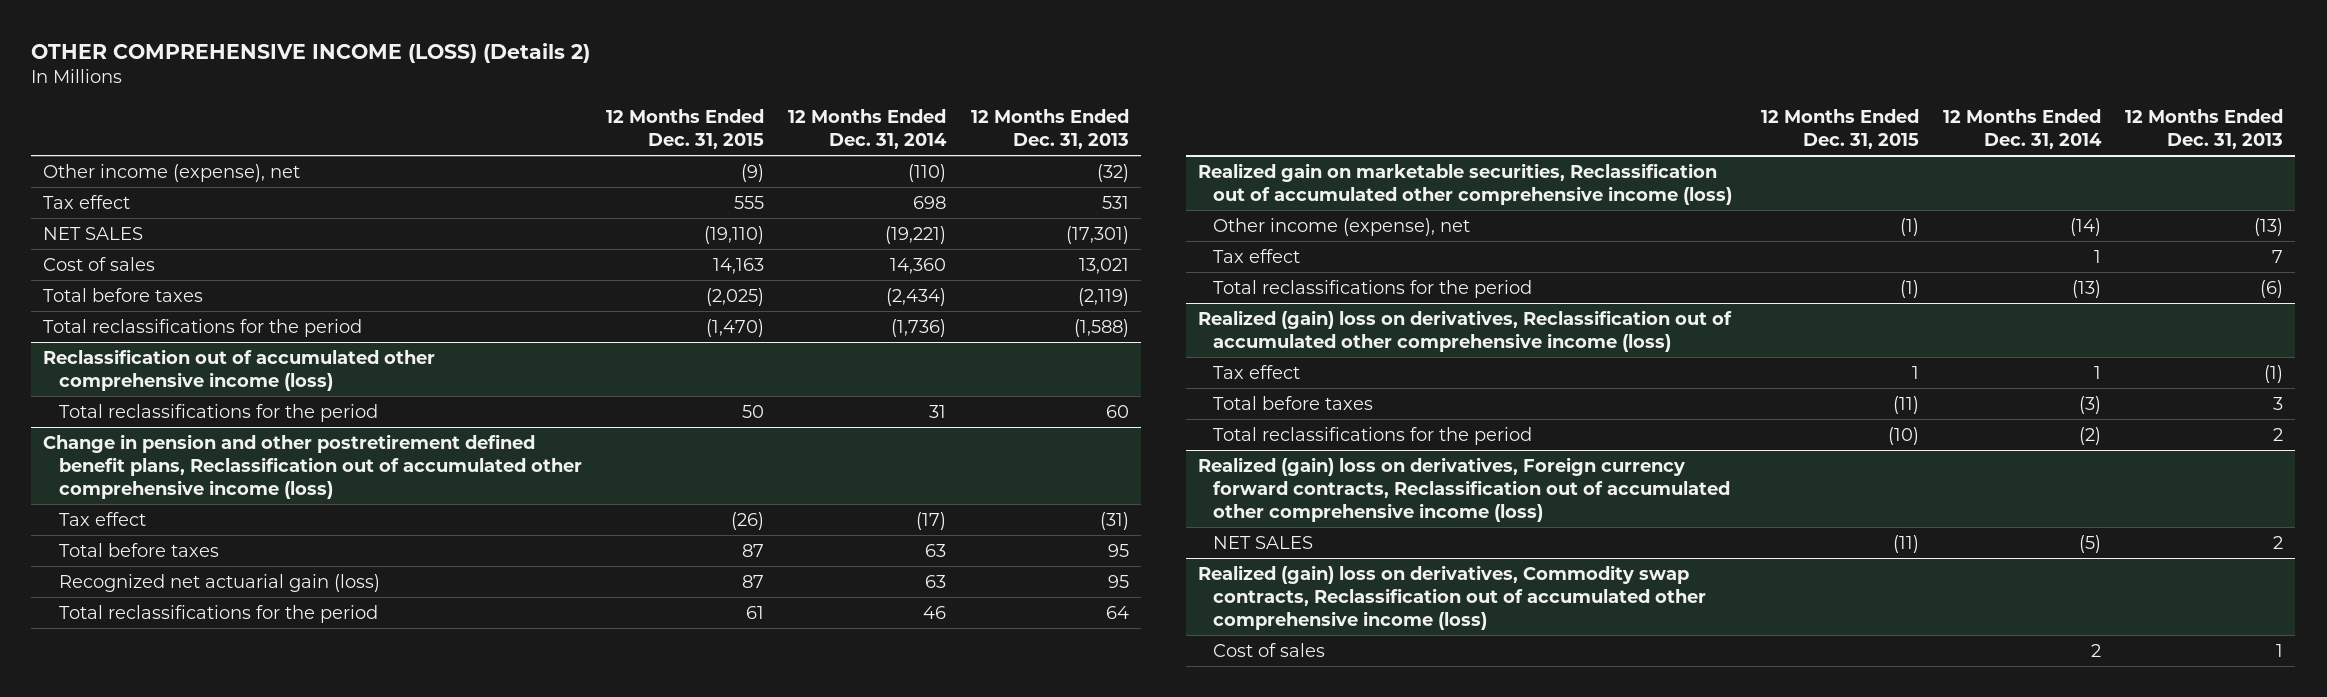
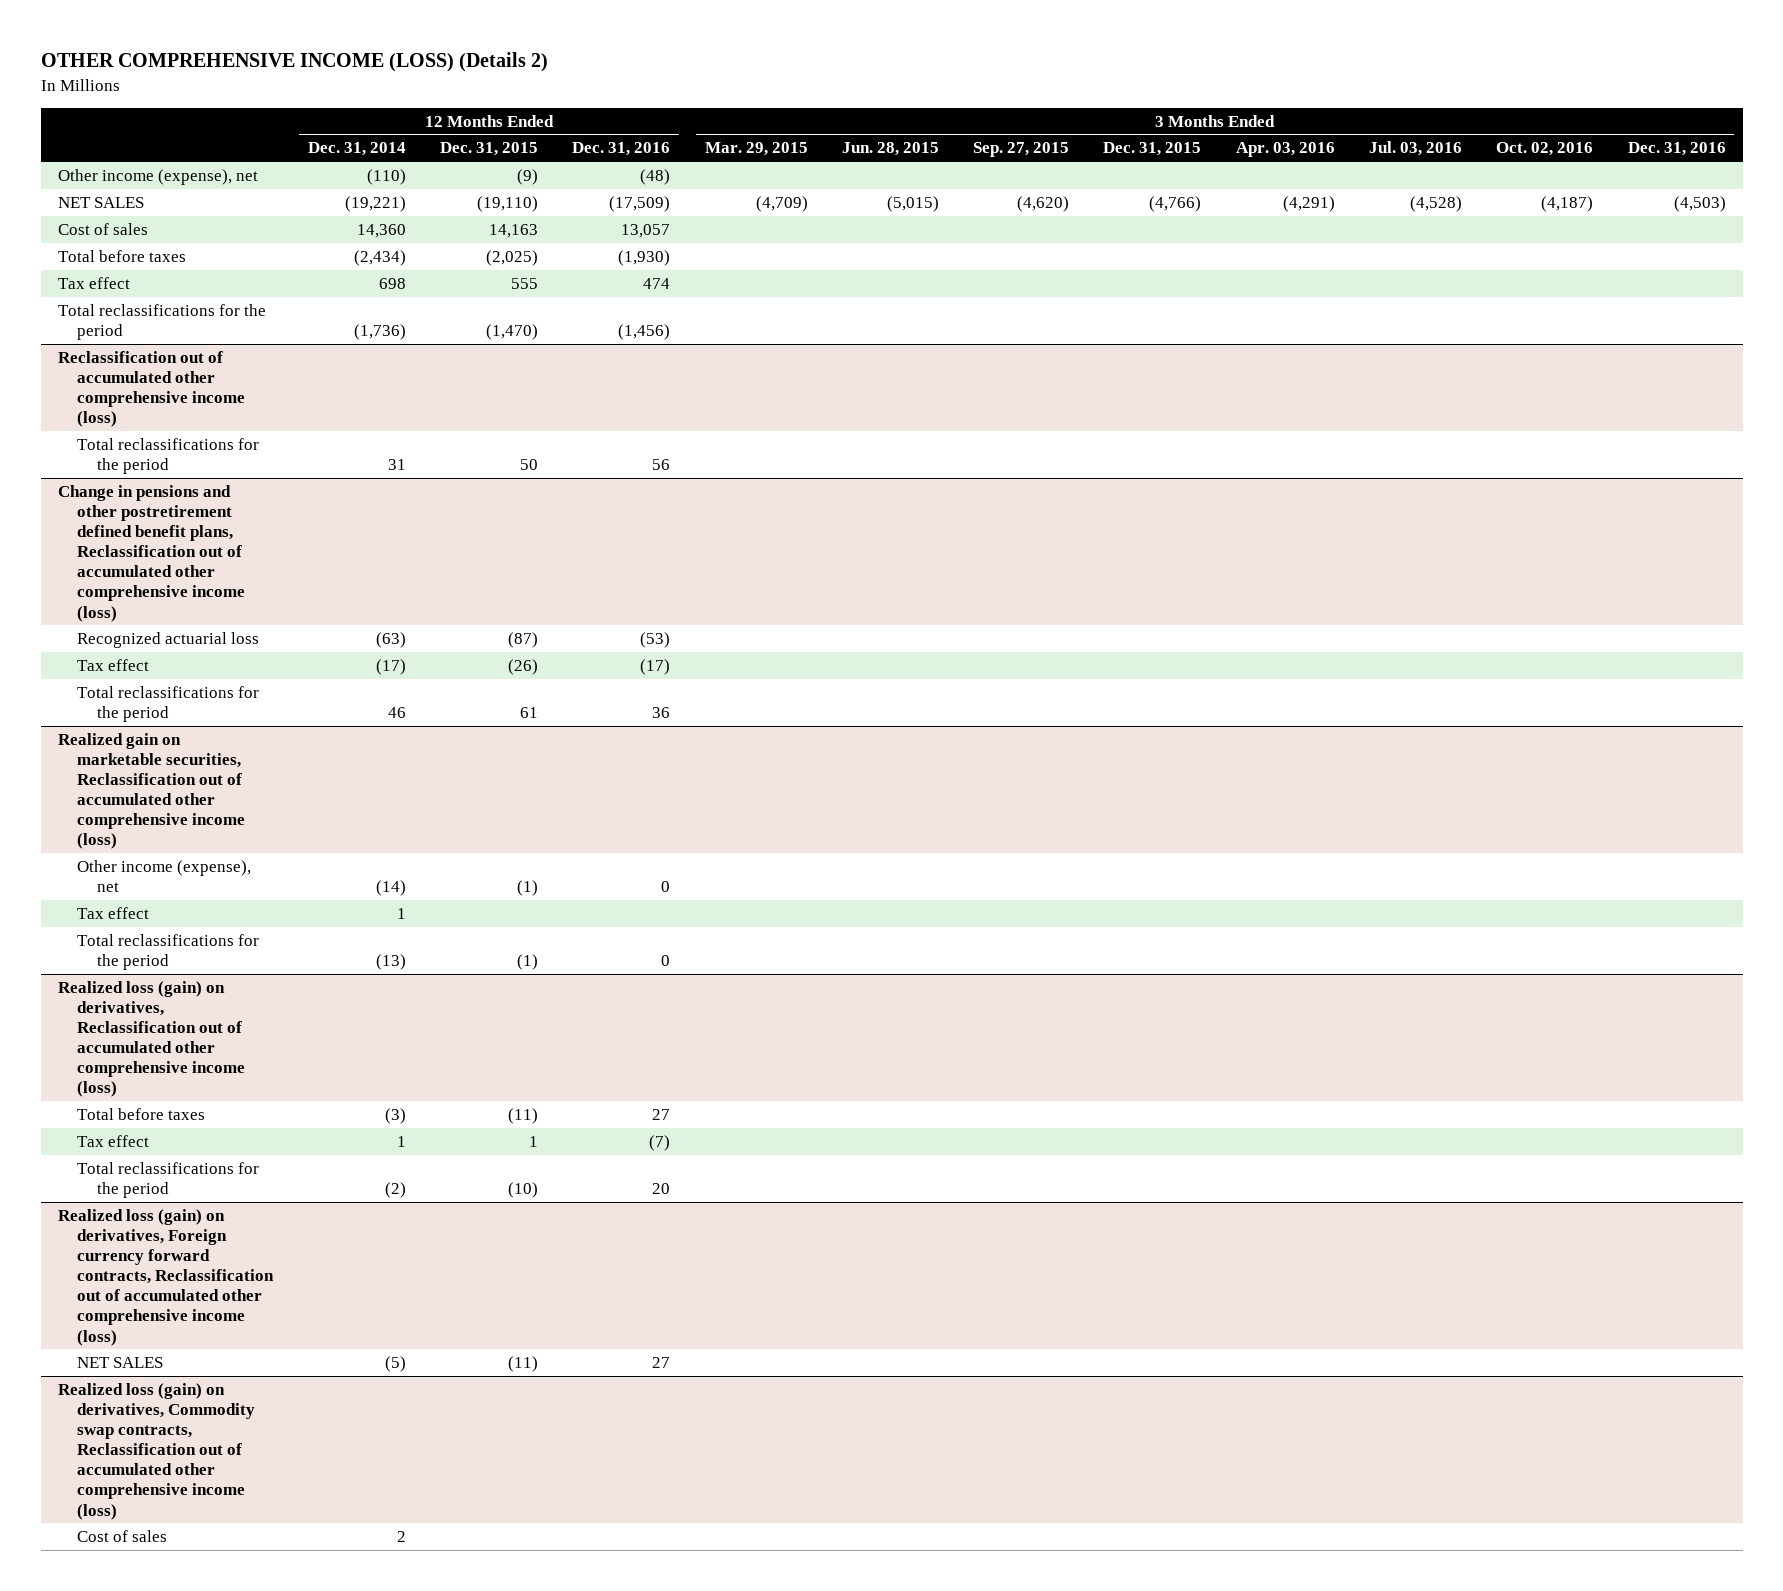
- | 12 Months Ended Dec. 31, 2015 | 12 Months Ended Dec. 31, 2014 | 12 Months Ended Dec. 31, 2013
+ | 12 Months Ended Dec. 31, 2014 | 12 Months Ended Dec. 31, 2015 | 12 Months Ended Dec. 31, 2016 | 3 Months Ended Mar. 29, 2015 | 3 Months Ended Jun. 28, 2015 | 3 Months Ended Sep. 27, 2015 | 3 Months Ended Dec. 31, 2015 | 3 Months Ended Apr. 03, 2016 | 3 Months Ended Jul. 03, 2016 | 3 Months Ended Oct. 02, 2016 | 3 Months Ended Dec. 31, 2016
moved down: Tax effect | 698 | 555 | 474 | | | | | | | |
- Change in pension and other postretirement defined benefit plans, Reclassification out of accumulated other comprehensive income (loss)
+ Change in pensions and other postretirement defined benefit plans, Reclassification out of accumulated other comprehensive income (loss)
+ Recognized actuarial loss | (63) | (87) | (53) | | | | | | | |
- Total before taxes | 87 | 63 | 95
- Recognized net actuarial gain (loss) | 87 | 63 | 95
- Realized (gain) loss on derivatives, Reclassification out of accumulated other comprehensive income (loss)
- Tax effect | 1 | 1 | (1)
+ Realized loss (gain) on derivatives, Reclassification out of accumulated other comprehensive income (loss)
+ Tax effect | 1 | 1 | (7) | | | | | | | |
- Realized (gain) loss on derivatives, Foreign currency forward contracts, Reclassification out of accumulated other comprehensive income (loss)
+ Realized loss (gain) on derivatives, Foreign currency forward contracts, Reclassification out of accumulated other comprehensive income (loss)
- Realized (gain) loss on derivatives, Commodity swap contracts, Reclassification out of accumulated other comprehensive income (loss)
+ Realized loss (gain) on derivatives, Commodity swap contracts, Reclassification out of accumulated other comprehensive income (loss)

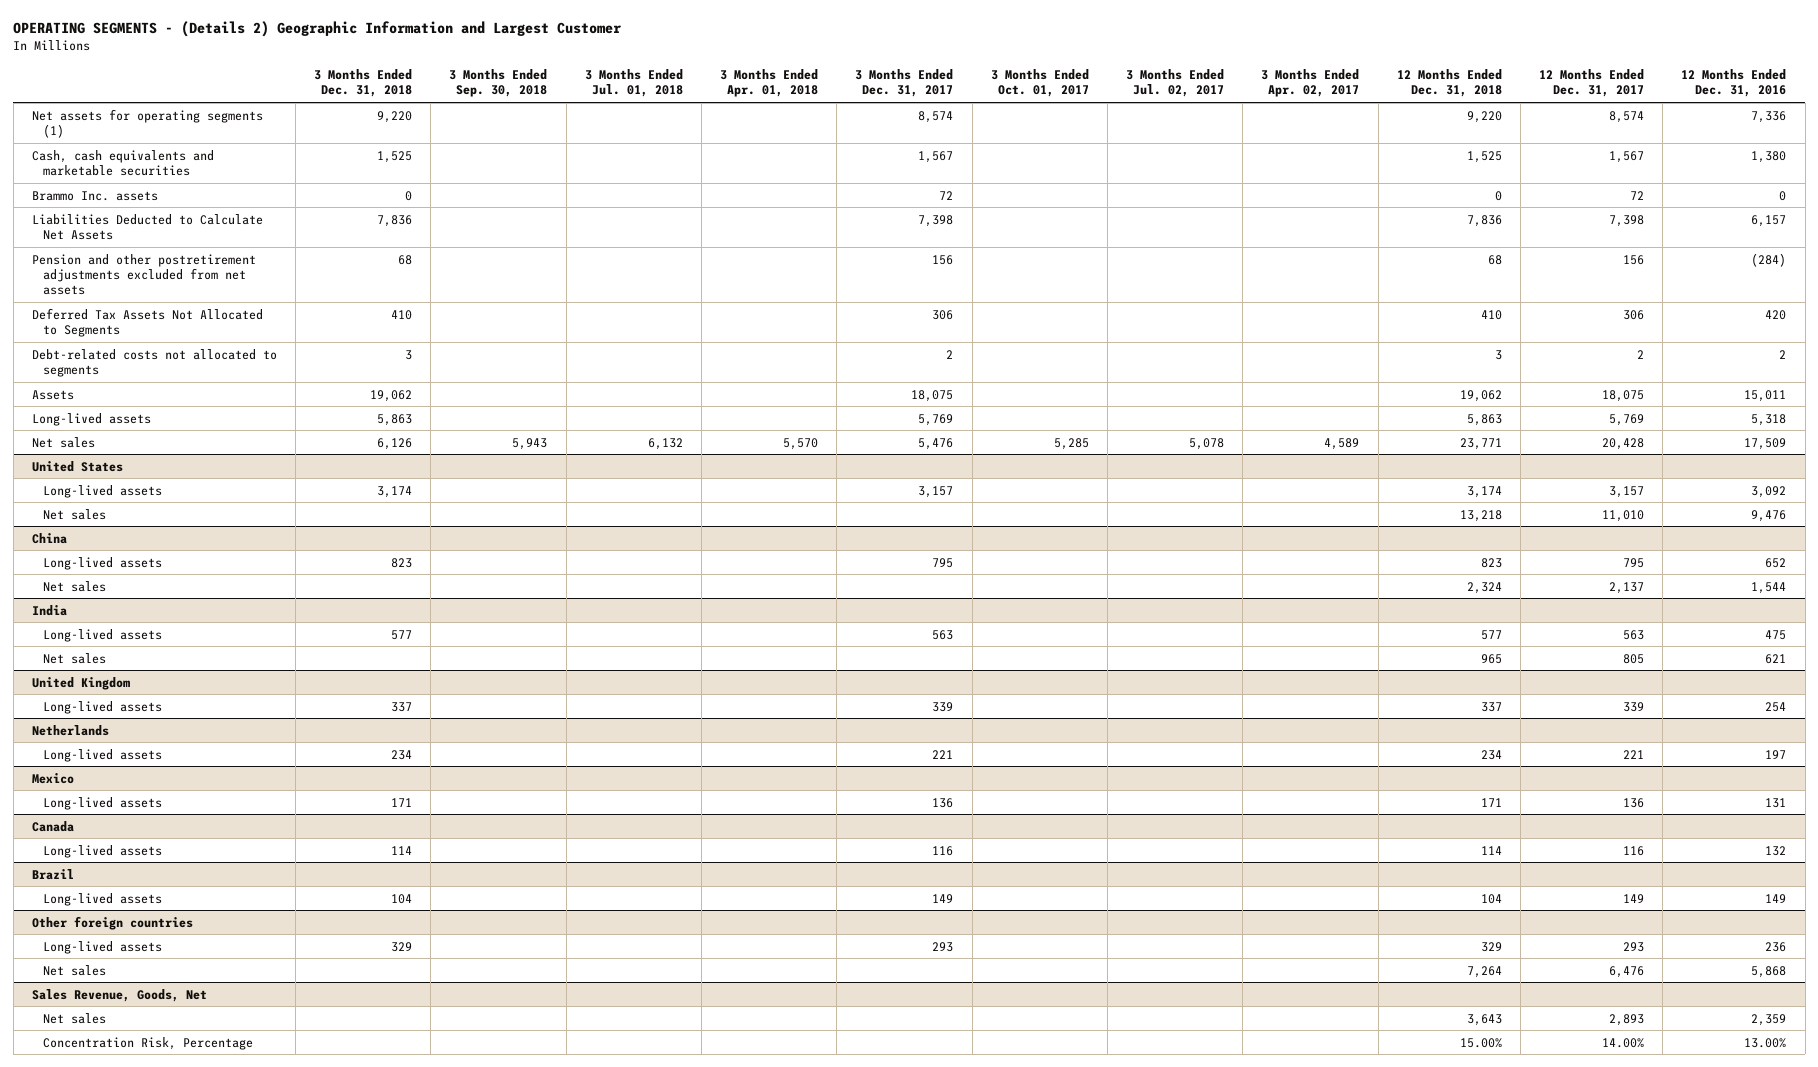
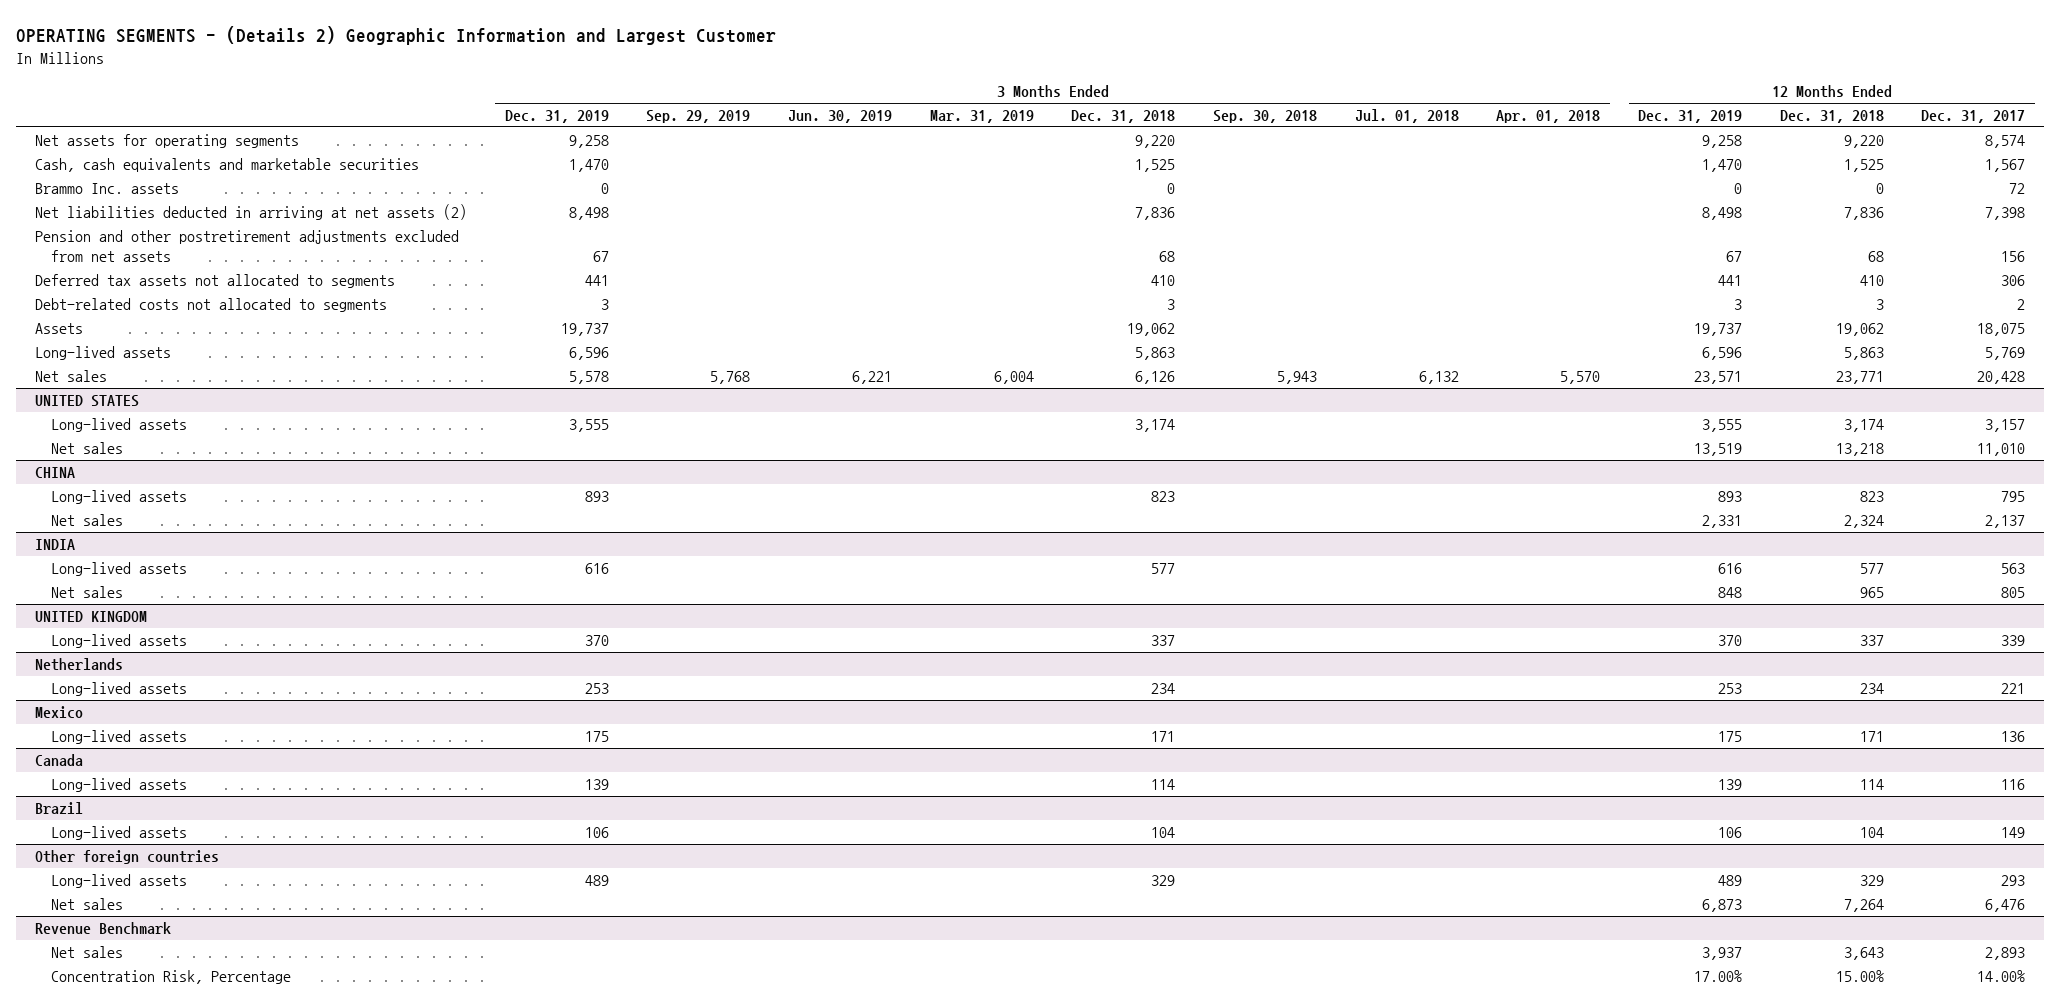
- | 3 Months Ended Dec. 31, 2018 | 3 Months Ended Sep. 30, 2018 | 3 Months Ended Jul. 01, 2018 | 3 Months Ended Apr. 01, 2018 | 3 Months Ended Dec. 31, 2017 | 3 Months Ended Oct. 01, 2017 | 3 Months Ended Jul. 02, 2017 | 3 Months Ended Apr. 02, 2017 | 12 Months Ended Dec. 31, 2018 | 12 Months Ended Dec. 31, 2017 | 12 Months Ended Dec. 31, 2016
+ | 3 Months Ended Dec. 31, 2019 | 3 Months Ended Sep. 29, 2019 | 3 Months Ended Jun. 30, 2019 | 3 Months Ended Mar. 31, 2019 | 3 Months Ended Dec. 31, 2018 | 3 Months Ended Sep. 30, 2018 | 3 Months Ended Jul. 01, 2018 | 3 Months Ended Apr. 01, 2018 | 12 Months Ended Dec. 31, 2019 | 12 Months Ended Dec. 31, 2018 | 12 Months Ended Dec. 31, 2017
- Net assets for operating segments (1) | 9,220 | | | | 8,574 | | | | 9,220 | 8,574 | 7,336
+ Net assets for operating segments | 9,258 | | | | 9,220 | | | | 9,258 | 9,220 | 8,574
- Liabilities Deducted to Calculate Net Assets | 7,836 | | | | 7,398 | | | | 7,836 | 7,398 | 6,157
+ Net liabilities deducted in arriving at net assets (2) | 8,498 | | | | 7,836 | | | | 8,498 | 7,836 | 7,398
- Deferred Tax Assets Not Allocated to Segments | 410 | | | | 306 | | | | 410 | 306 | 420
+ Deferred tax assets not allocated to segments | 441 | | | | 410 | | | | 441 | 410 | 306
- United States
+ UNITED STATES
- China
+ CHINA
- India
+ INDIA
- United Kingdom
+ UNITED KINGDOM
- Sales Revenue, Goods, Net
+ Revenue Benchmark

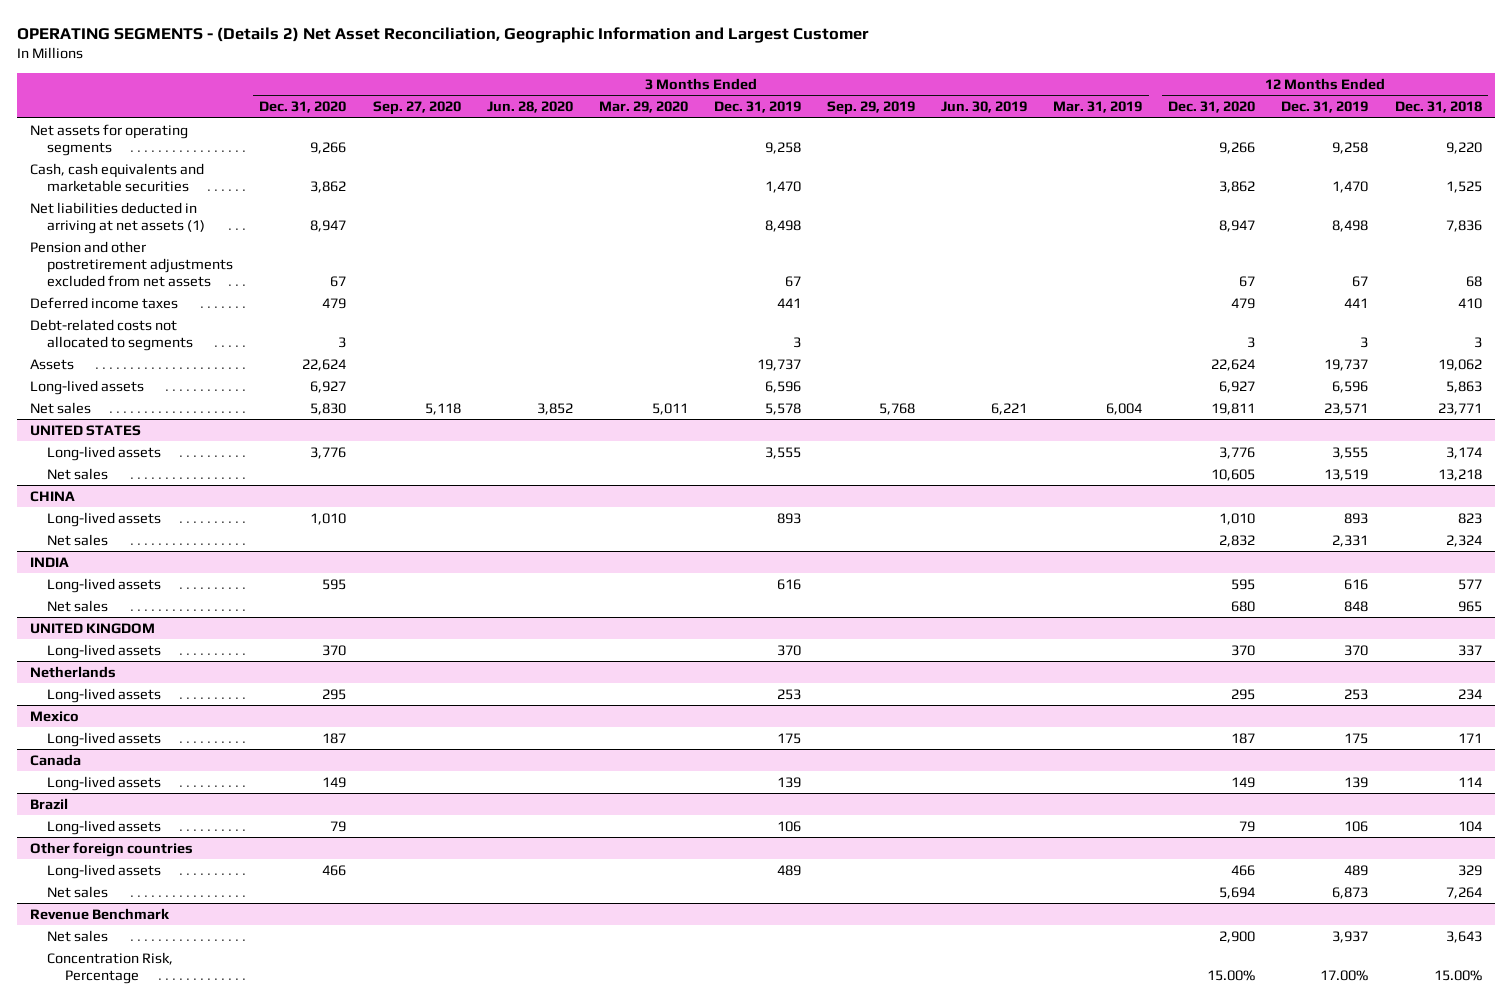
- OPERATING SEGMENTS - (Details 2) Geographic Information and Largest Customer
+ OPERATING SEGMENTS - (Details 2) Net Asset Reconciliation, Geographic Information and Largest Customer
- | 3 Months Ended Dec. 31, 2019 | 3 Months Ended Sep. 29, 2019 | 3 Months Ended Jun. 30, 2019 | 3 Months Ended Mar. 31, 2019 | 3 Months Ended Dec. 31, 2018 | 3 Months Ended Sep. 30, 2018 | 3 Months Ended Jul. 01, 2018 | 3 Months Ended Apr. 01, 2018 | 12 Months Ended Dec. 31, 2019 | 12 Months Ended Dec. 31, 2018 | 12 Months Ended Dec. 31, 2017
+ | 3 Months Ended Dec. 31, 2020 | 3 Months Ended Sep. 27, 2020 | 3 Months Ended Jun. 28, 2020 | 3 Months Ended Mar. 29, 2020 | 3 Months Ended Dec. 31, 2019 | 3 Months Ended Sep. 29, 2019 | 3 Months Ended Jun. 30, 2019 | 3 Months Ended Mar. 31, 2019 | 12 Months Ended Dec. 31, 2020 | 12 Months Ended Dec. 31, 2019 | 12 Months Ended Dec. 31, 2018
- Brammo Inc. assets | 0 | | | | 0 | | | | 0 | 0 | 72
- Net liabilities deducted in arriving at net assets (2) | 8,498 | | | | 7,836 | | | | 8,498 | 7,836 | 7,398
+ Net liabilities deducted in arriving at net assets (1) | 8,947 | | | | 8,498 | | | | 8,947 | 8,498 | 7,836
- Deferred tax assets not allocated to segments | 441 | | | | 410 | | | | 441 | 410 | 306
+ Deferred income taxes | 479 | | | | 441 | | | | 479 | 441 | 410

